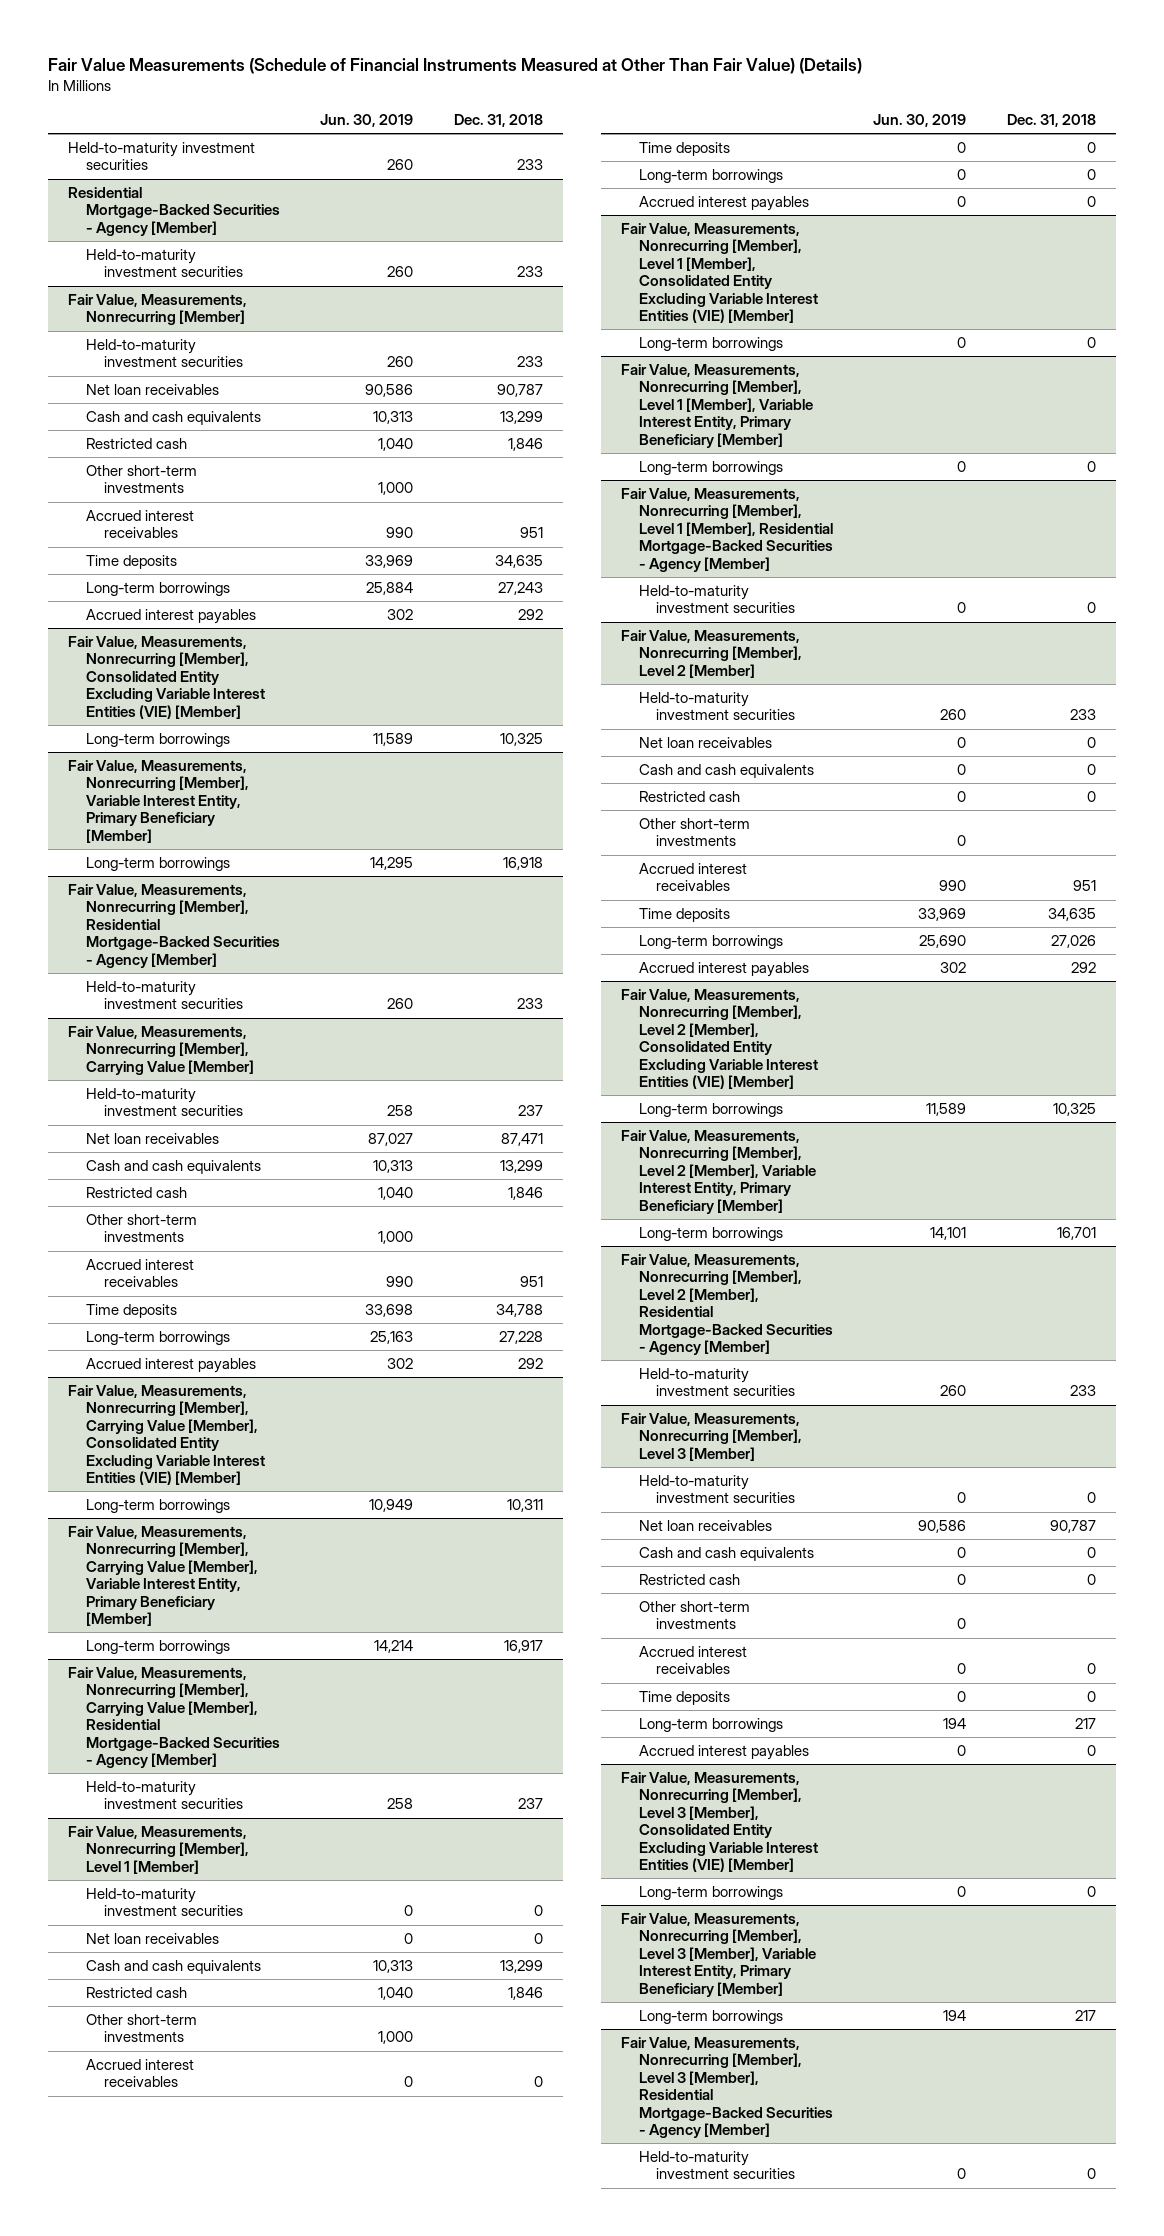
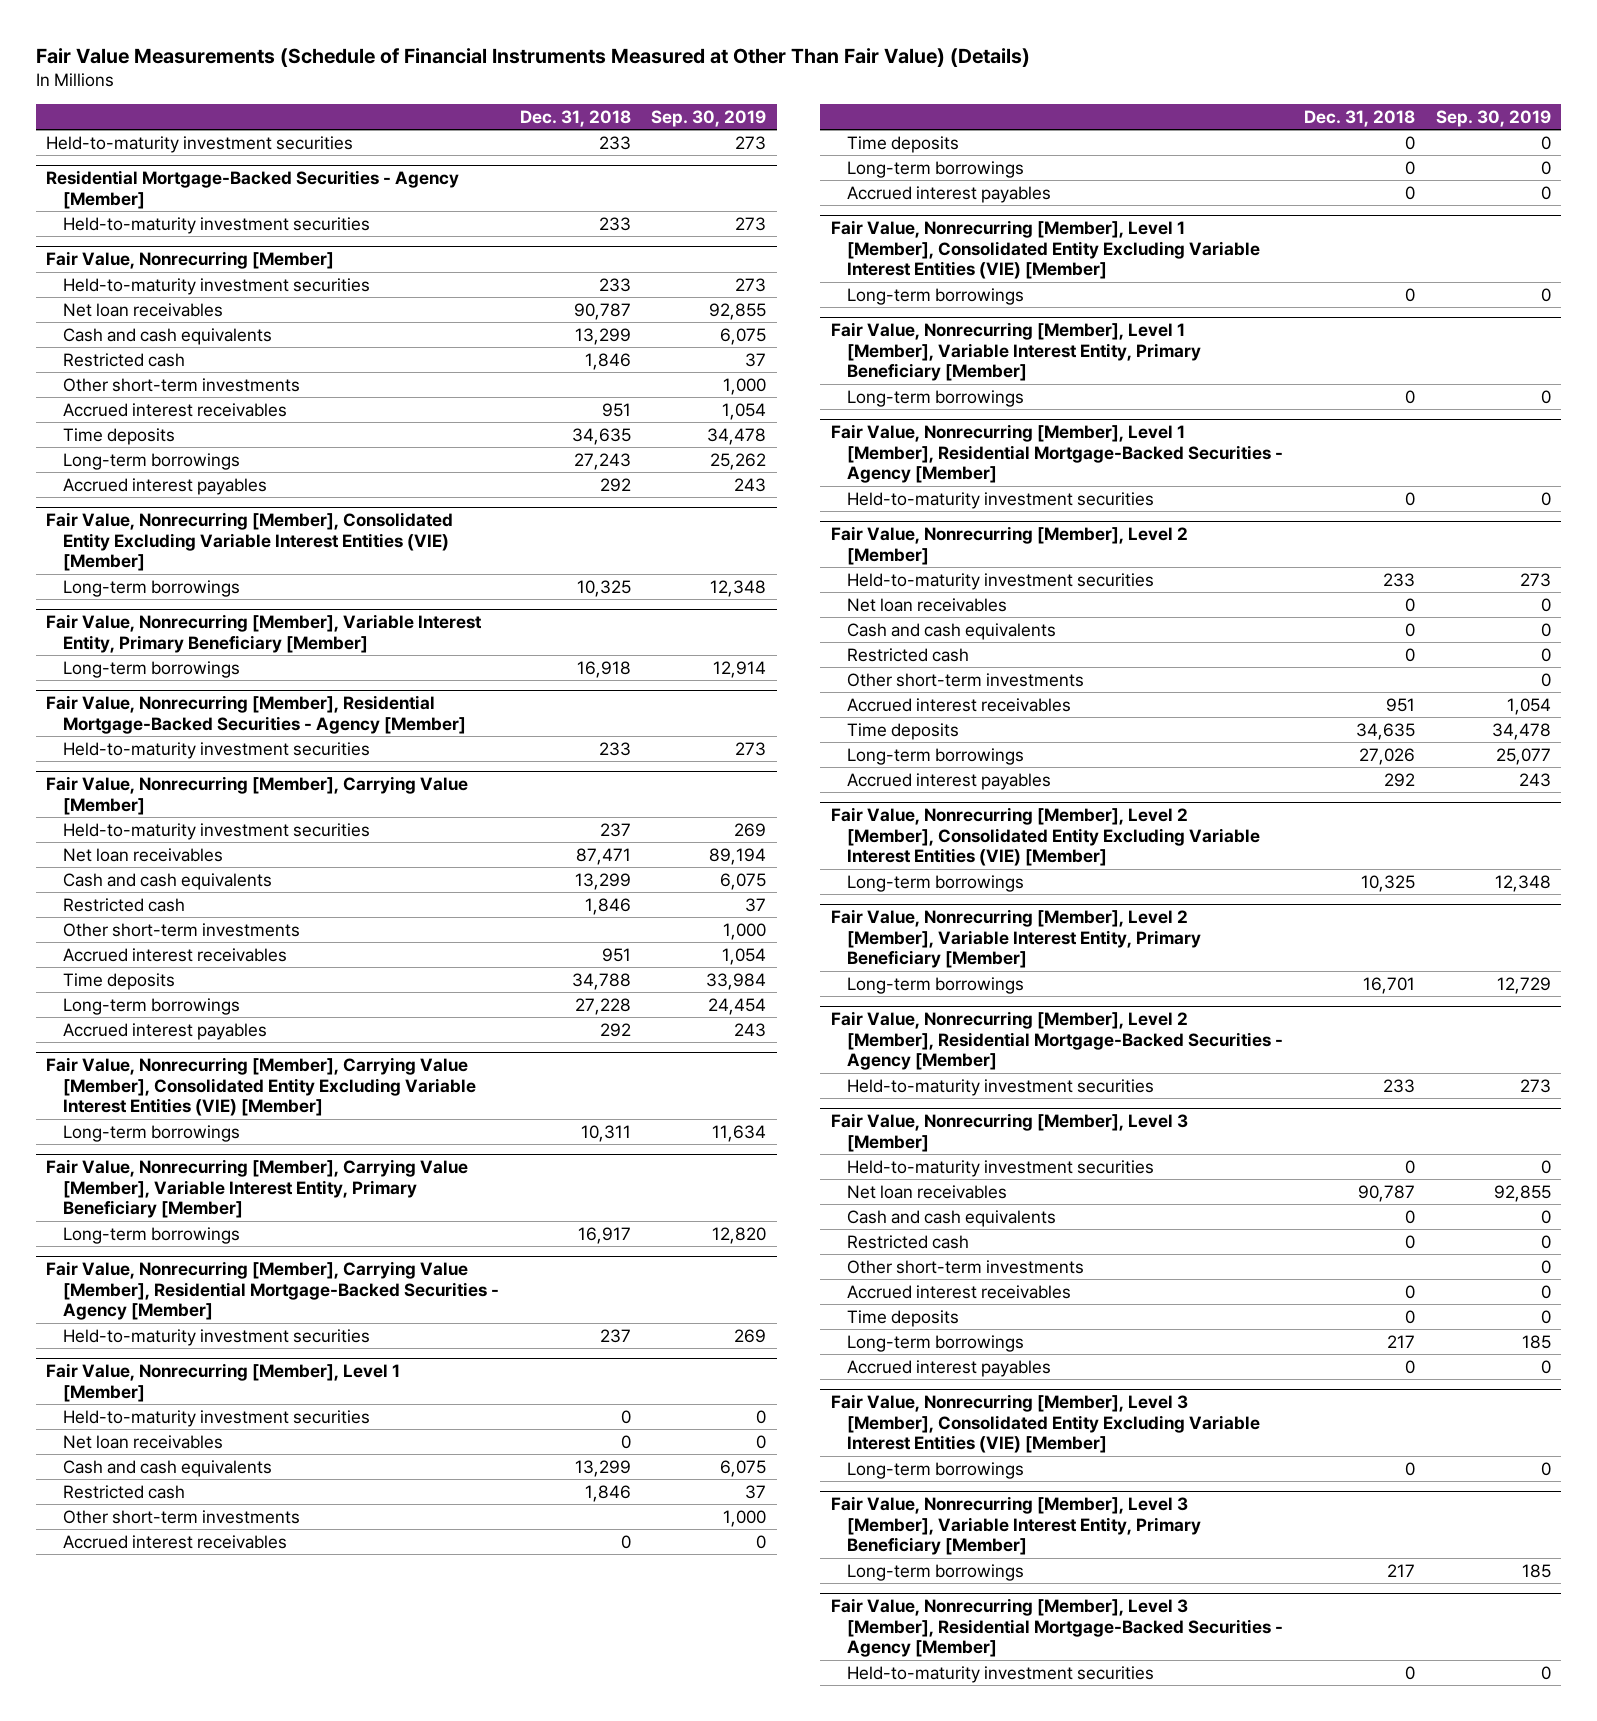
- | Jun. 30, 2019 | Dec. 31, 2018
+ | Dec. 31, 2018 | Sep. 30, 2019
- Fair Value, Measurements, Nonrecurring [Member]
+ Fair Value, Nonrecurring [Member]
- Fair Value, Measurements, Nonrecurring [Member], Consolidated Entity Excluding Variable Interest Entities (VIE) [Member]
+ Fair Value, Nonrecurring [Member], Consolidated Entity Excluding Variable Interest Entities (VIE) [Member]
- Fair Value, Measurements, Nonrecurring [Member], Variable Interest Entity, Primary Beneficiary [Member]
+ Fair Value, Nonrecurring [Member], Variable Interest Entity, Primary Beneficiary [Member]
- Fair Value, Measurements, Nonrecurring [Member], Residential Mortgage-Backed Securities - Agency [Member]
+ Fair Value, Nonrecurring [Member], Residential Mortgage-Backed Securities - Agency [Member]
- Fair Value, Measurements, Nonrecurring [Member], Carrying Value [Member]
+ Fair Value, Nonrecurring [Member], Carrying Value [Member]
- Fair Value, Measurements, Nonrecurring [Member], Carrying Value [Member], Consolidated Entity Excluding Variable Interest Entities (VIE) [Member]
+ Fair Value, Nonrecurring [Member], Carrying Value [Member], Consolidated Entity Excluding Variable Interest Entities (VIE) [Member]
- Fair Value, Measurements, Nonrecurring [Member], Carrying Value [Member], Variable Interest Entity, Primary Beneficiary [Member]
+ Fair Value, Nonrecurring [Member], Carrying Value [Member], Variable Interest Entity, Primary Beneficiary [Member]
- Fair Value, Measurements, Nonrecurring [Member], Carrying Value [Member], Residential Mortgage-Backed Securities - Agency [Member]
+ Fair Value, Nonrecurring [Member], Carrying Value [Member], Residential Mortgage-Backed Securities - Agency [Member]
- Fair Value, Measurements, Nonrecurring [Member], Level 1 [Member]
+ Fair Value, Nonrecurring [Member], Level 1 [Member]
- Fair Value, Measurements, Nonrecurring [Member], Level 1 [Member], Consolidated Entity Excluding Variable Interest Entities (VIE) [Member]
+ Fair Value, Nonrecurring [Member], Level 1 [Member], Consolidated Entity Excluding Variable Interest Entities (VIE) [Member]
- Fair Value, Measurements, Nonrecurring [Member], Level 1 [Member], Variable Interest Entity, Primary Beneficiary [Member]
+ Fair Value, Nonrecurring [Member], Level 1 [Member], Variable Interest Entity, Primary Beneficiary [Member]
- Fair Value, Measurements, Nonrecurring [Member], Level 1 [Member], Residential Mortgage-Backed Securities - Agency [Member]
+ Fair Value, Nonrecurring [Member], Level 1 [Member], Residential Mortgage-Backed Securities - Agency [Member]
- Fair Value, Measurements, Nonrecurring [Member], Level 2 [Member]
+ Fair Value, Nonrecurring [Member], Level 2 [Member]
- Fair Value, Measurements, Nonrecurring [Member], Level 2 [Member], Consolidated Entity Excluding Variable Interest Entities (VIE) [Member]
+ Fair Value, Nonrecurring [Member], Level 2 [Member], Consolidated Entity Excluding Variable Interest Entities (VIE) [Member]
- Fair Value, Measurements, Nonrecurring [Member], Level 2 [Member], Variable Interest Entity, Primary Beneficiary [Member]
+ Fair Value, Nonrecurring [Member], Level 2 [Member], Variable Interest Entity, Primary Beneficiary [Member]
- Fair Value, Measurements, Nonrecurring [Member], Level 2 [Member], Residential Mortgage-Backed Securities - Agency [Member]
+ Fair Value, Nonrecurring [Member], Level 2 [Member], Residential Mortgage-Backed Securities - Agency [Member]
- Fair Value, Measurements, Nonrecurring [Member], Level 3 [Member]
+ Fair Value, Nonrecurring [Member], Level 3 [Member]
- Fair Value, Measurements, Nonrecurring [Member], Level 3 [Member], Consolidated Entity Excluding Variable Interest Entities (VIE) [Member]
+ Fair Value, Nonrecurring [Member], Level 3 [Member], Consolidated Entity Excluding Variable Interest Entities (VIE) [Member]
- Fair Value, Measurements, Nonrecurring [Member], Level 3 [Member], Variable Interest Entity, Primary Beneficiary [Member]
+ Fair Value, Nonrecurring [Member], Level 3 [Member], Variable Interest Entity, Primary Beneficiary [Member]
- Fair Value, Measurements, Nonrecurring [Member], Level 3 [Member], Residential Mortgage-Backed Securities - Agency [Member]
+ Fair Value, Nonrecurring [Member], Level 3 [Member], Residential Mortgage-Backed Securities - Agency [Member]

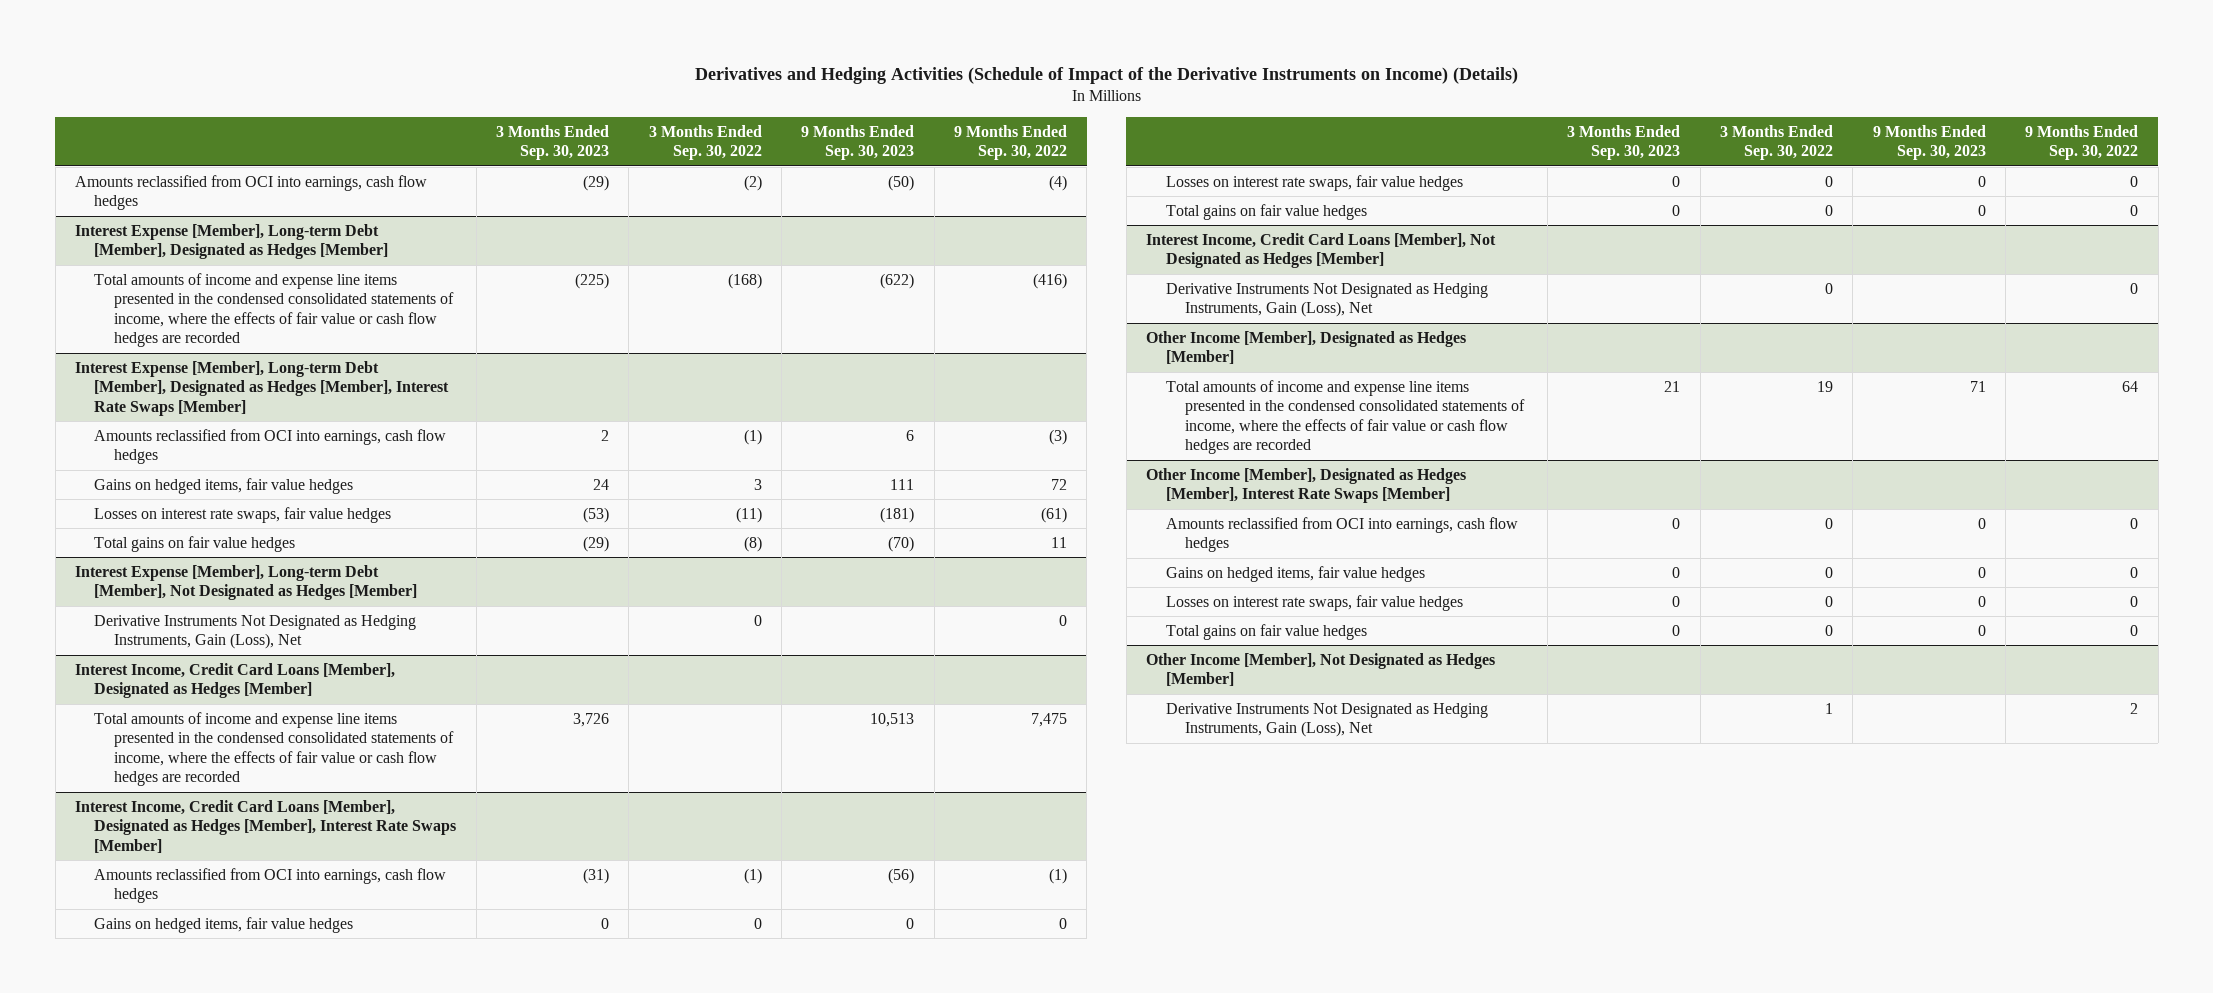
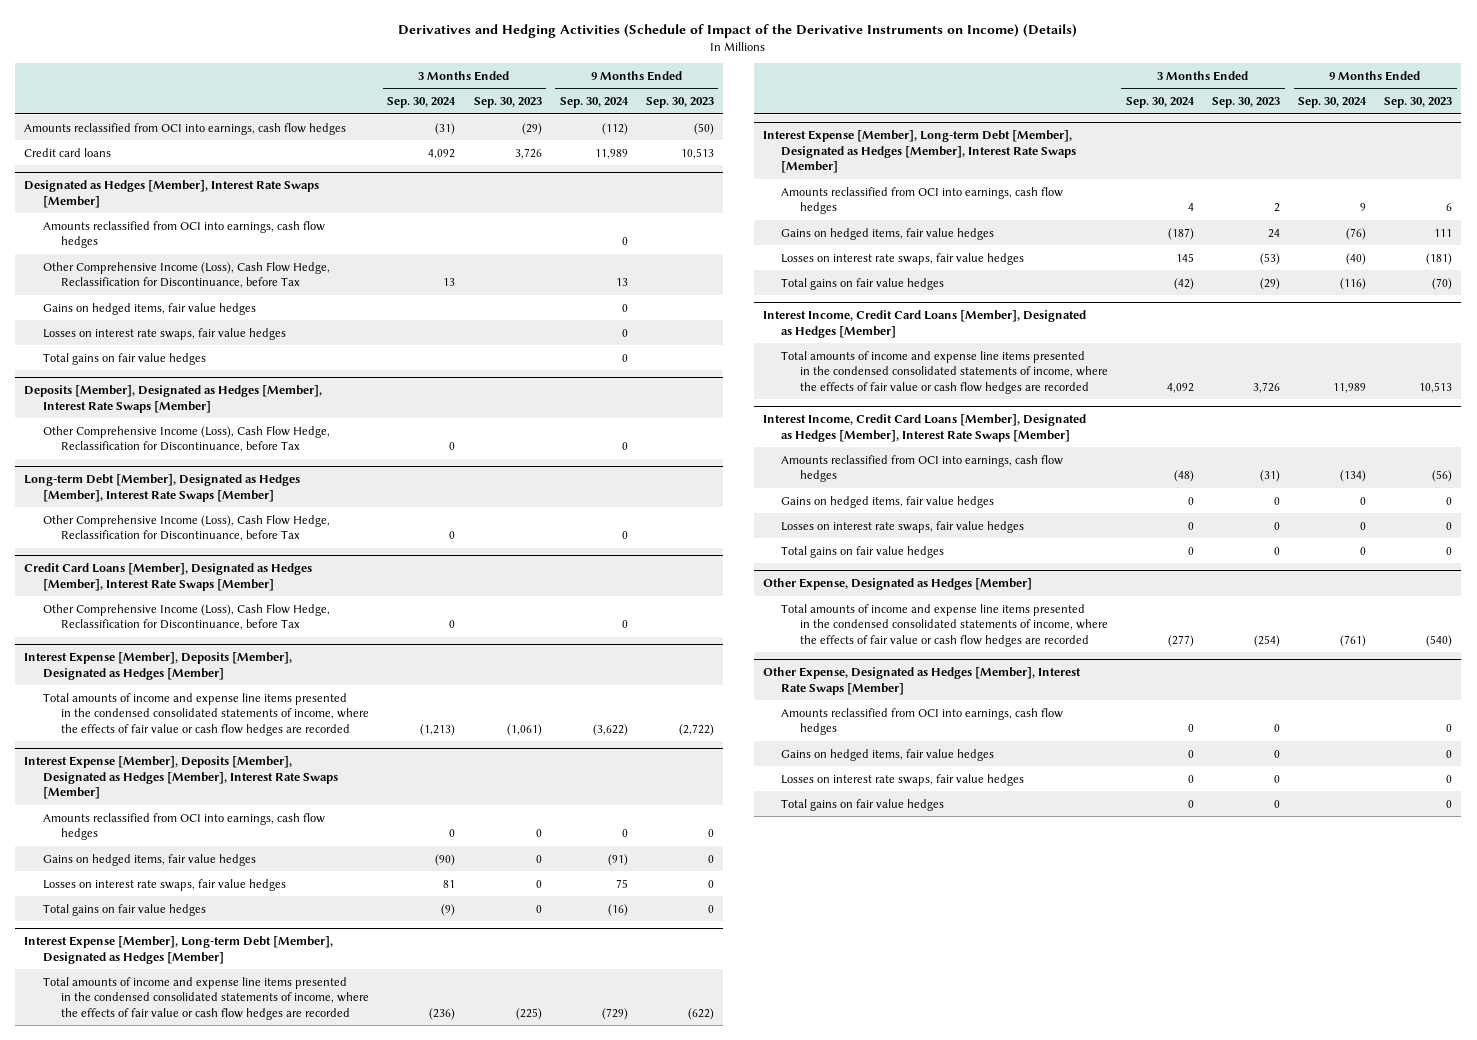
- | 3 Months Ended Sep. 30, 2023 | 3 Months Ended Sep. 30, 2022 | 9 Months Ended Sep. 30, 2023 | 9 Months Ended Sep. 30, 2022
+ | 3 Months Ended Sep. 30, 2024 | 3 Months Ended Sep. 30, 2023 | 9 Months Ended Sep. 30, 2024 | 9 Months Ended Sep. 30, 2023
+ Credit card loans | 4,092 | 3,726 | 11,989 | 10,513
+ Designated as Hedges [Member], Interest Rate Swaps [Member]
+ Amounts reclassified from OCI into earnings, cash flow hedges | | | 0 |
+ Other Comprehensive Income (Loss), Cash Flow Hedge, Reclassification for Discontinuance, before Tax | 13 | | 13 |
+ Gains on hedged items, fair value hedges | | | 0 |
+ Losses on interest rate swaps, fair value hedges | | | 0 |
+ Total gains on fair value hedges | | | 0 |
+ Deposits [Member], Designated as Hedges [Member], Interest Rate Swaps [Member]
+ Other Comprehensive Income (Loss), Cash Flow Hedge, Reclassification for Discontinuance, before Tax | 0 | | 0 |
+ Long-term Debt [Member], Designated as Hedges [Member], Interest Rate Swaps [Member]
+ Other Comprehensive Income (Loss), Cash Flow Hedge, Reclassification for Discontinuance, before Tax | 0 | | 0 |
+ Credit Card Loans [Member], Designated as Hedges [Member], Interest Rate Swaps [Member]
+ Other Comprehensive Income (Loss), Cash Flow Hedge, Reclassification for Discontinuance, before Tax | 0 | | 0 |
+ Interest Expense [Member], Deposits [Member], Designated as Hedges [Member]
+ Total amounts of income and expense line items presented in the condensed consolidated statements of income, where the effects of fair value or cash flow hedges are recorded | (1,213) | (1,061) | (3,622) | (2,722)
+ Interest Expense [Member], Deposits [Member], Designated as Hedges [Member], Interest Rate Swaps [Member]
+ Amounts reclassified from OCI into earnings, cash flow hedges | 0 | 0 | 0 | 0
+ Gains on hedged items, fair value hedges | (90) | 0 | (91) | 0
+ Losses on interest rate swaps, fair value hedges | 81 | 0 | 75 | 0
+ Total gains on fair value hedges | (9) | 0 | (16) | 0
- Interest Expense [Member], Long-term Debt [Member], Not Designated as Hedges [Member]
- Derivative Instruments Not Designated as Hedging Instruments, Gain (Loss), Net | | 0 | | 0
- Interest Income, Credit Card Loans [Member], Not Designated as Hedges [Member]
- Derivative Instruments Not Designated as Hedging Instruments, Gain (Loss), Net | | 0 | | 0
- Other Income [Member], Designated as Hedges [Member]
- Total amounts of income and expense line items presented in the condensed consolidated statements of income, where the effects of fair value or cash flow hedges are recorded | 21 | 19 | 71 | 64
- Other Income [Member], Designated as Hedges [Member], Interest Rate Swaps [Member]
+ Other Expense, Designated as Hedges [Member]
+ Total amounts of income and expense line items presented in the condensed consolidated statements of income, where the effects of fair value or cash flow hedges are recorded | (277) | (254) | (761) | (540)
+ Other Expense, Designated as Hedges [Member], Interest Rate Swaps [Member]
- Other Income [Member], Not Designated as Hedges [Member]
- Derivative Instruments Not Designated as Hedging Instruments, Gain (Loss), Net | | 1 | | 2

